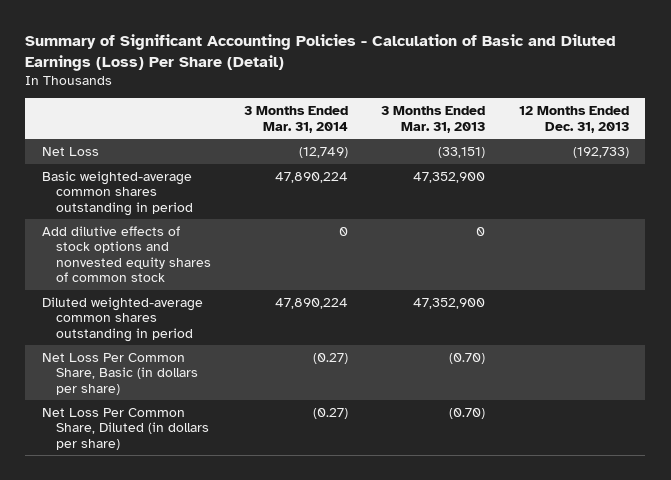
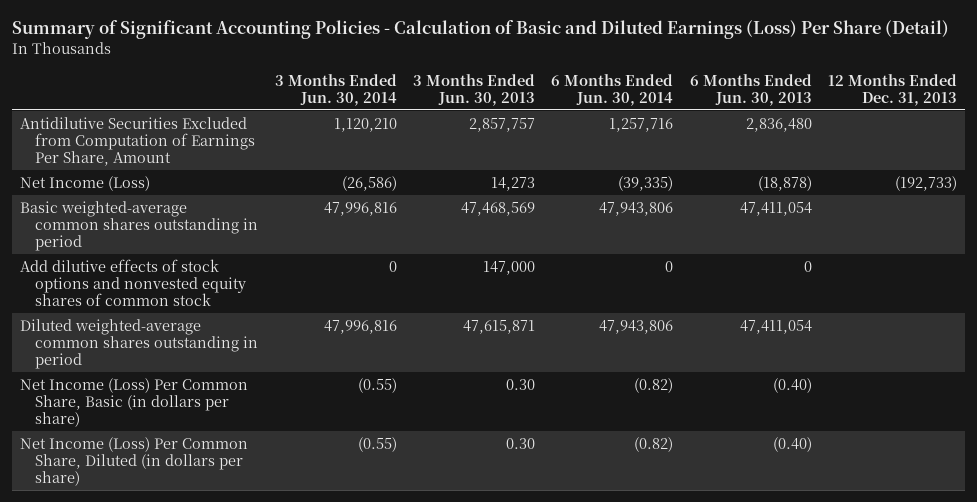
- | 3 Months Ended Mar. 31, 2014 | 3 Months Ended Mar. 31, 2013 | 12 Months Ended Dec. 31, 2013
+ | 3 Months Ended Jun. 30, 2014 | 3 Months Ended Jun. 30, 2013 | 6 Months Ended Jun. 30, 2014 | 6 Months Ended Jun. 30, 2013 | 12 Months Ended Dec. 31, 2013
- Net Loss | (12,749) | (33,151) | (192,733)
+ Antidilutive Securities Excluded from Computation of Earnings Per Share, Amount | 1,120,210 | 2,857,757 | 1,257,716 | 2,836,480 |
+ Net Income (Loss) | (26,586) | 14,273 | (39,335) | (18,878) | (192,733)
- Net Loss Per Common Share, Basic (in dollars per share) | (0.27) | (0.70) |
- Net Loss Per Common Share, Diluted (in dollars per share) | (0.27) | (0.70) |
+ Net Income (Loss) Per Common Share, Basic (in dollars per share) | (0.55) | 0.30 | (0.82) | (0.40) |
+ Net Income (Loss) Per Common Share, Diluted (in dollars per share) | (0.55) | 0.30 | (0.82) | (0.40) |

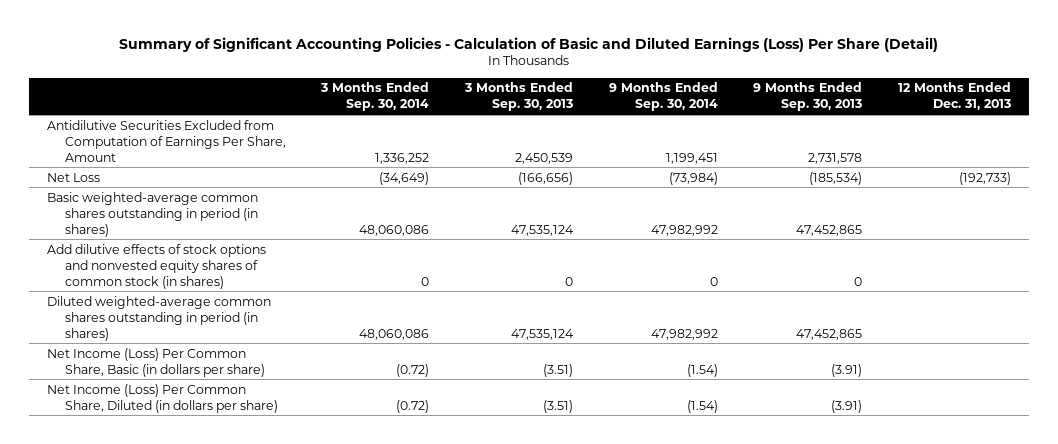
- | 3 Months Ended Jun. 30, 2014 | 3 Months Ended Jun. 30, 2013 | 6 Months Ended Jun. 30, 2014 | 6 Months Ended Jun. 30, 2013 | 12 Months Ended Dec. 31, 2013
+ | 3 Months Ended Sep. 30, 2014 | 3 Months Ended Sep. 30, 2013 | 9 Months Ended Sep. 30, 2014 | 9 Months Ended Sep. 30, 2013 | 12 Months Ended Dec. 31, 2013
- Net Income (Loss) | (26,586) | 14,273 | (39,335) | (18,878) | (192,733)
- Basic weighted-average common shares outstanding in period | 47,996,816 | 47,468,569 | 47,943,806 | 47,411,054 |
- Add dilutive effects of stock options and nonvested equity shares of common stock | 0 | 147,000 | 0 | 0 |
- Diluted weighted-average common shares outstanding in period | 47,996,816 | 47,615,871 | 47,943,806 | 47,411,054 |
+ Net Loss | (34,649) | (166,656) | (73,984) | (185,534) | (192,733)
+ Basic weighted-average common shares outstanding in period (in shares) | 48,060,086 | 47,535,124 | 47,982,992 | 47,452,865 |
+ Add dilutive effects of stock options and nonvested equity shares of common stock (in shares) | 0 | 0 | 0 | 0 |
+ Diluted weighted-average common shares outstanding in period (in shares) | 48,060,086 | 47,535,124 | 47,982,992 | 47,452,865 |

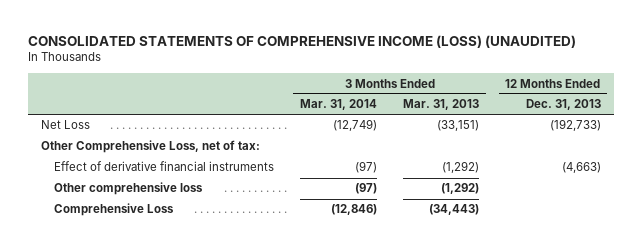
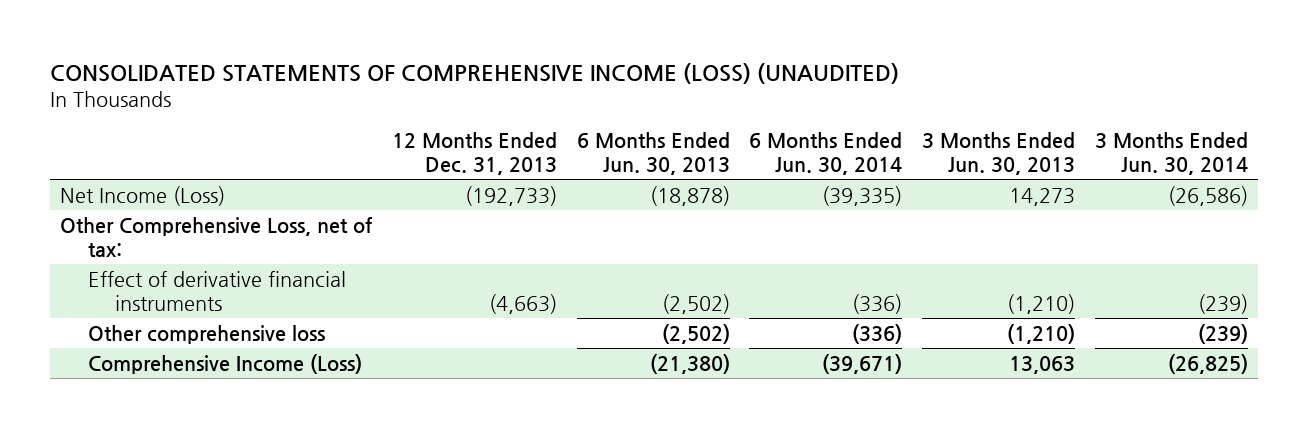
- | 3 Months Ended Mar. 31, 2014 | 3 Months Ended Mar. 31, 2013 | 12 Months Ended Dec. 31, 2013
+ | 12 Months Ended Dec. 31, 2013 | 6 Months Ended Jun. 30, 2013 | 6 Months Ended Jun. 30, 2014 | 3 Months Ended Jun. 30, 2013 | 3 Months Ended Jun. 30, 2014
- Net Loss | (12,749) | (33,151) | (192,733)
+ Net Income (Loss) | (192,733) | (18,878) | (39,335) | 14,273 | (26,586)
- Comprehensive Loss | (12,846) | (34,443) |
+ Comprehensive Income (Loss) | | (21,380) | (39,671) | 13,063 | (26,825)

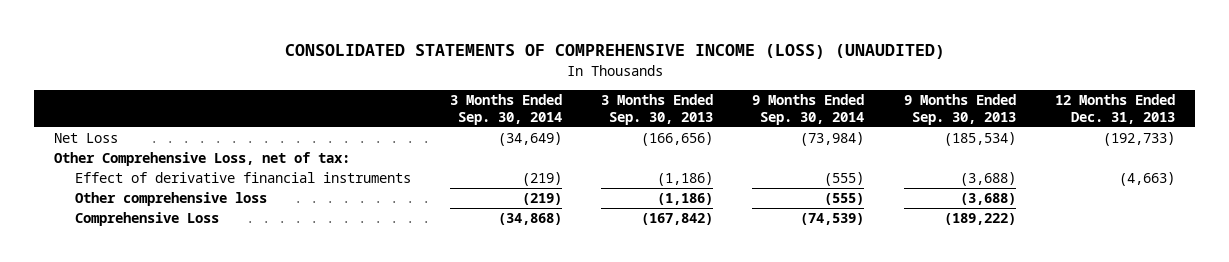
- | 12 Months Ended Dec. 31, 2013 | 6 Months Ended Jun. 30, 2013 | 6 Months Ended Jun. 30, 2014 | 3 Months Ended Jun. 30, 2013 | 3 Months Ended Jun. 30, 2014
+ | 3 Months Ended Sep. 30, 2014 | 3 Months Ended Sep. 30, 2013 | 9 Months Ended Sep. 30, 2014 | 9 Months Ended Sep. 30, 2013 | 12 Months Ended Dec. 31, 2013
- Net Income (Loss) | (192,733) | (18,878) | (39,335) | 14,273 | (26,586)
+ Net Loss | (34,649) | (166,656) | (73,984) | (185,534) | (192,733)
- Comprehensive Income (Loss) | | (21,380) | (39,671) | 13,063 | (26,825)
+ Comprehensive Loss | (34,868) | (167,842) | (74,539) | (189,222) |

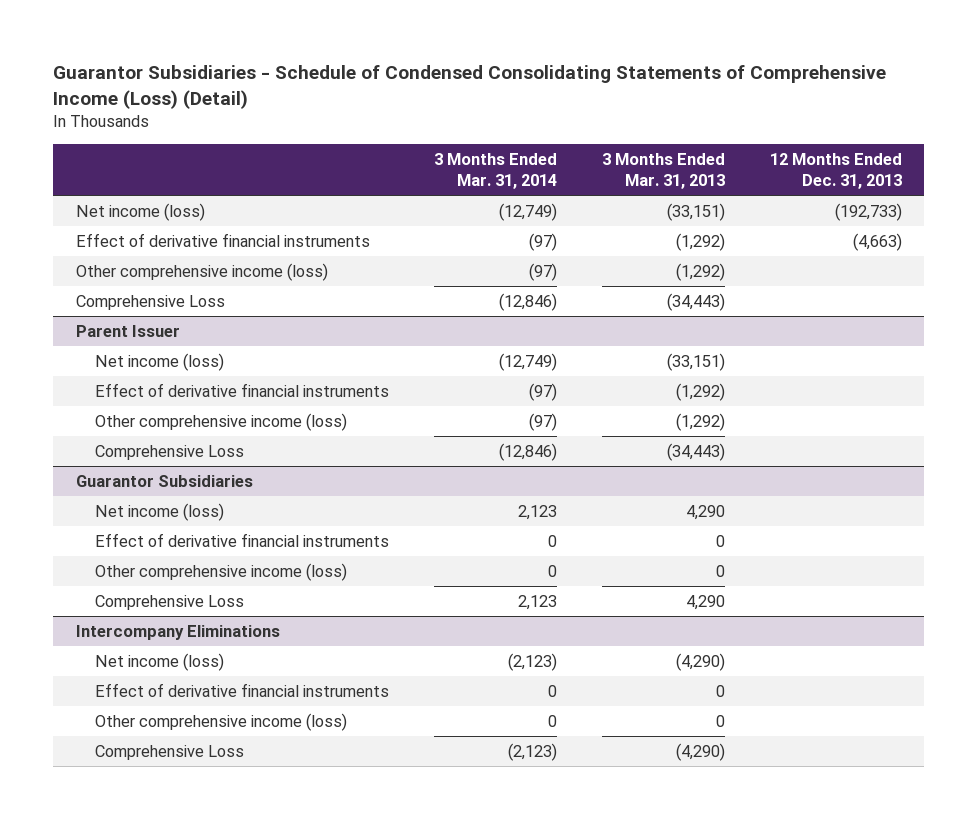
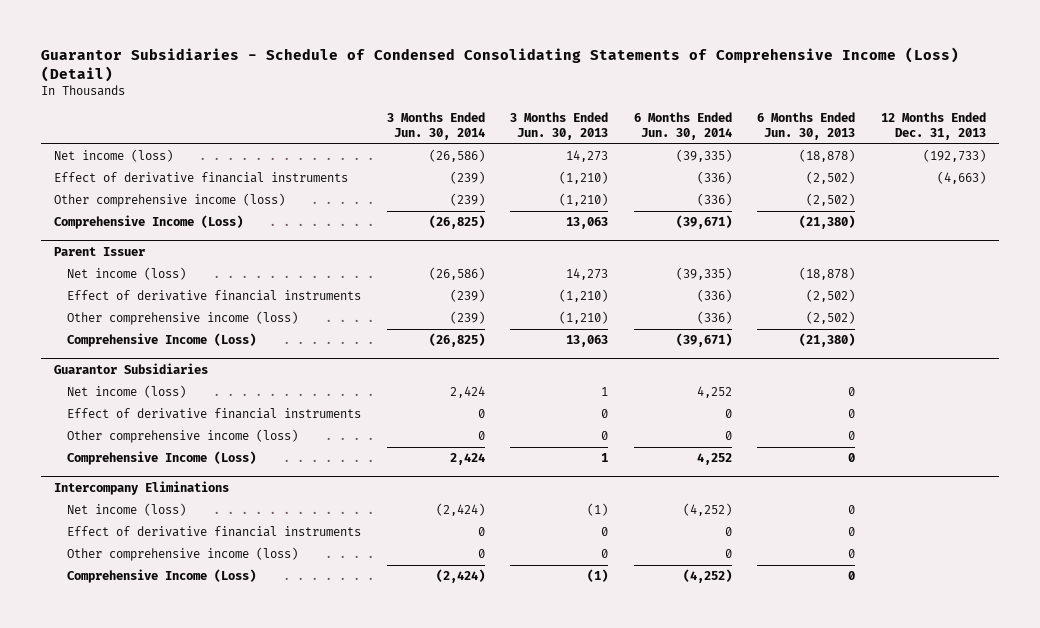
- | 3 Months Ended Mar. 31, 2014 | 3 Months Ended Mar. 31, 2013 | 12 Months Ended Dec. 31, 2013
+ | 3 Months Ended Jun. 30, 2014 | 3 Months Ended Jun. 30, 2013 | 6 Months Ended Jun. 30, 2014 | 6 Months Ended Jun. 30, 2013 | 12 Months Ended Dec. 31, 2013
- Comprehensive Loss | (12,846) | (34,443) |
+ Comprehensive Income (Loss) | (26,825) | 13,063 | (39,671) | (21,380) |
@ Parent Issuer
- Comprehensive Loss | (12,846) | (34,443) |
+ Comprehensive Income (Loss) | (26,825) | 13,063 | (39,671) | (21,380) |
@ Guarantor Subsidiaries
- Comprehensive Loss | 2,123 | 4,290 |
+ Comprehensive Income (Loss) | 2,424 | 1 | 4,252 | 0 |
@ Intercompany Eliminations
- Comprehensive Loss | (2,123) | (4,290) |
+ Comprehensive Income (Loss) | (2,424) | (1) | (4,252) | 0 |

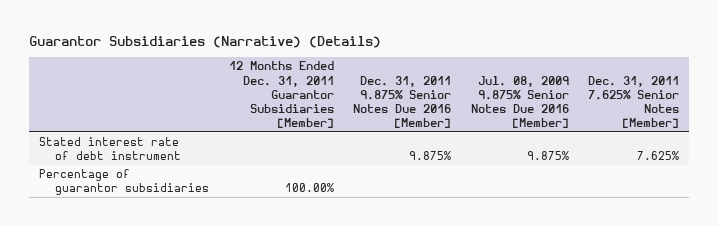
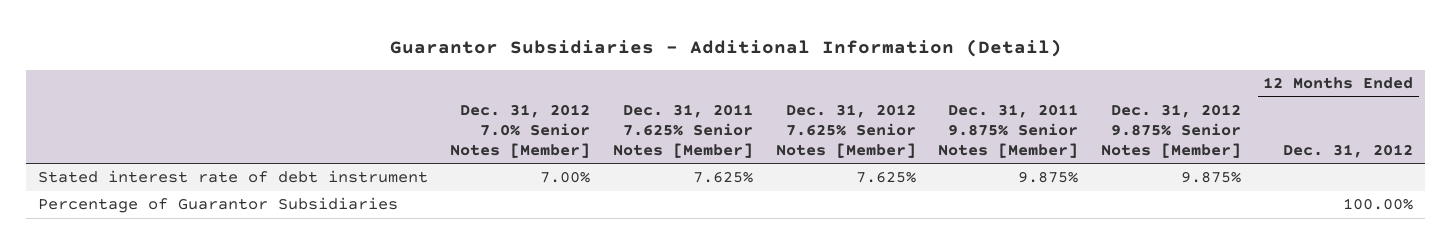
- Guarantor Subsidiaries (Narrative) (Details)
+ Guarantor Subsidiaries - Additional Information (Detail)
- | 12 Months Ended Dec. 31, 2011 Guarantor Subsidiaries [Member] | Dec. 31, 2011 9.875% Senior Notes Due 2016 [Member] | Jul. 08, 2009 9.875% Senior Notes Due 2016 [Member] | Dec. 31, 2011 7.625% Senior Notes [Member]
+ | Dec. 31, 2012 7.0% Senior Notes [Member] | Dec. 31, 2011 7.625% Senior Notes [Member] | Dec. 31, 2012 7.625% Senior Notes [Member] | Dec. 31, 2011 9.875% Senior Notes [Member] | Dec. 31, 2012 9.875% Senior Notes [Member] | 12 Months Ended Dec. 31, 2012
- Percentage of guarantor subsidiaries | 100.00% | | |
+ Percentage of Guarantor Subsidiaries | | | | | | 100.00%

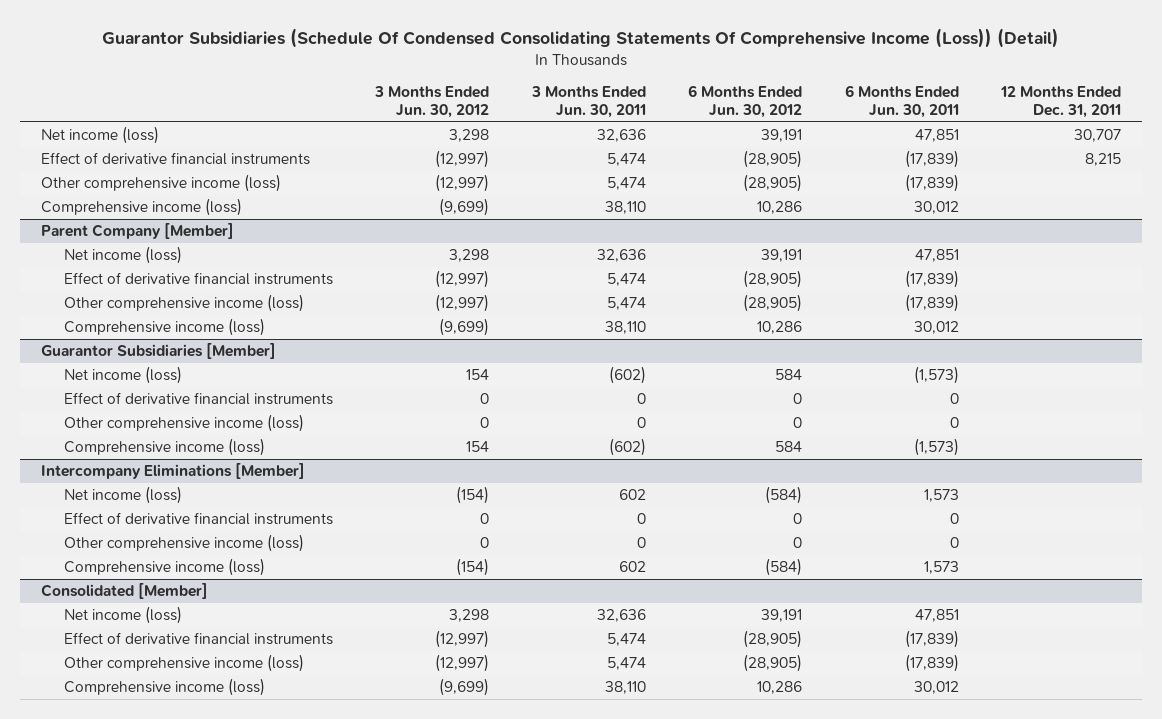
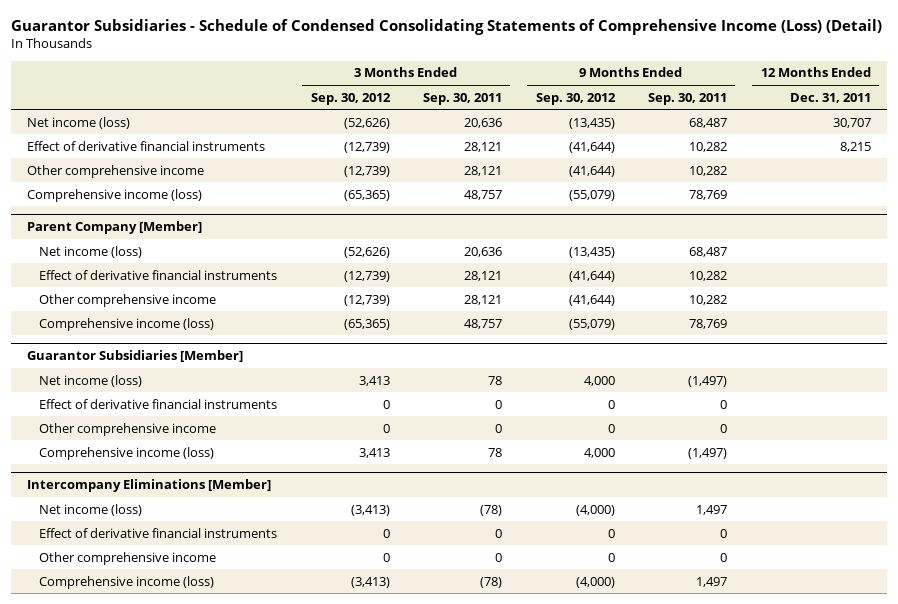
- Guarantor Subsidiaries (Schedule Of Condensed Consolidating Statements Of Comprehensive Income (Loss)) (Detail)
+ Guarantor Subsidiaries - Schedule of Condensed Consolidating Statements of Comprehensive Income (Loss) (Detail)
- | 3 Months Ended Jun. 30, 2012 | 3 Months Ended Jun. 30, 2011 | 6 Months Ended Jun. 30, 2012 | 6 Months Ended Jun. 30, 2011 | 12 Months Ended Dec. 31, 2011
+ | 3 Months Ended Sep. 30, 2012 | 3 Months Ended Sep. 30, 2011 | 9 Months Ended Sep. 30, 2012 | 9 Months Ended Sep. 30, 2011 | 12 Months Ended Dec. 31, 2011
- Other comprehensive income (loss) | (12,997) | 5,474 | (28,905) | (17,839) |
+ Other comprehensive income | (12,739) | 28,121 | (41,644) | 10,282 |
@ Parent Company [Member]
- Other comprehensive income (loss) | (12,997) | 5,474 | (28,905) | (17,839) |
+ Other comprehensive income | (12,739) | 28,121 | (41,644) | 10,282 |
@ Guarantor Subsidiaries [Member]
- Other comprehensive income (loss) | 0 | 0 | 0 | 0 |
+ Other comprehensive income | 0 | 0 | 0 | 0 |
@ Intercompany Eliminations [Member]
- Other comprehensive income (loss) | 0 | 0 | 0 | 0 |
+ Other comprehensive income | 0 | 0 | 0 | 0 |
- Consolidated [Member]
- Net income (loss) | 3,298 | 32,636 | 39,191 | 47,851 |
- Effect of derivative financial instruments | (12,997) | 5,474 | (28,905) | (17,839) |
- Other comprehensive income (loss) | (12,997) | 5,474 | (28,905) | (17,839) |
- Comprehensive income (loss) | (9,699) | 38,110 | 10,286 | 30,012 |

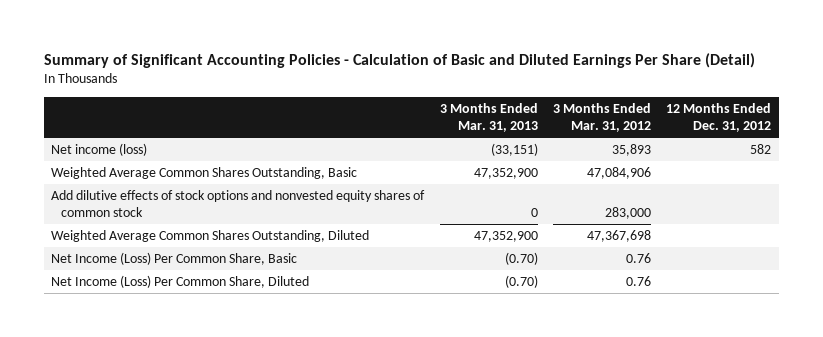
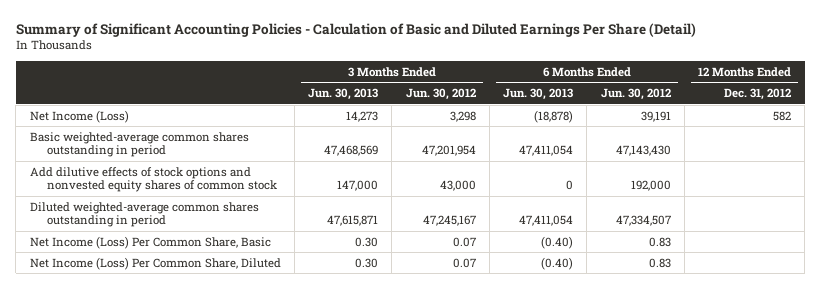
- | 3 Months Ended Mar. 31, 2013 | 3 Months Ended Mar. 31, 2012 | 12 Months Ended Dec. 31, 2012
+ | 3 Months Ended Jun. 30, 2013 | 3 Months Ended Jun. 30, 2012 | 6 Months Ended Jun. 30, 2013 | 6 Months Ended Jun. 30, 2012 | 12 Months Ended Dec. 31, 2012
- Net income (loss) | (33,151) | 35,893 | 582
- Weighted Average Common Shares Outstanding, Basic | 47,352,900 | 47,084,906 |
+ Net Income (Loss) | 14,273 | 3,298 | (18,878) | 39,191 | 582
+ Basic weighted-average common shares outstanding in period | 47,468,569 | 47,201,954 | 47,411,054 | 47,143,430 |
- Weighted Average Common Shares Outstanding, Diluted | 47,352,900 | 47,367,698 |
+ Diluted weighted-average common shares outstanding in period | 47,615,871 | 47,245,167 | 47,411,054 | 47,334,507 |

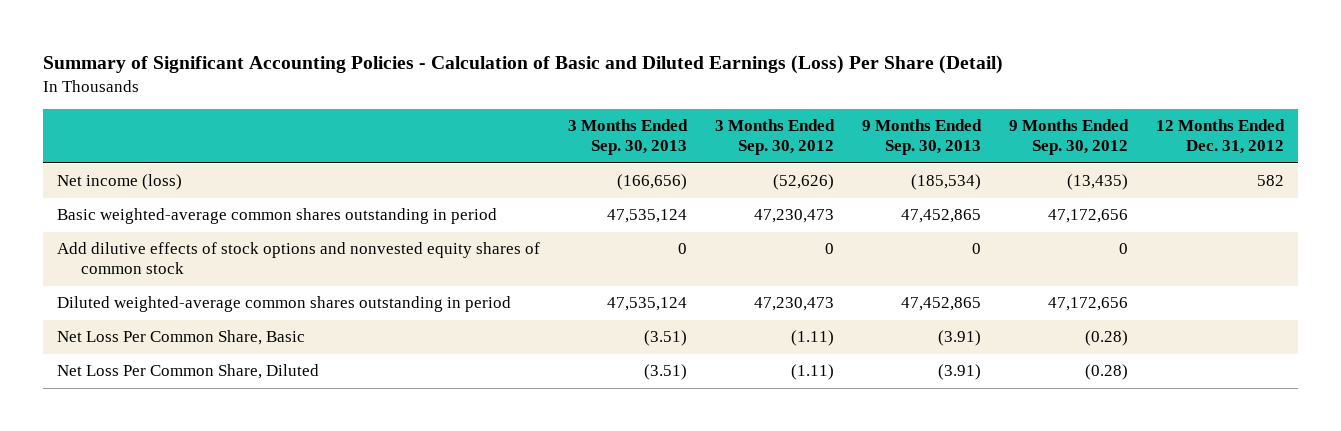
- Summary of Significant Accounting Policies - Calculation of Basic and Diluted Earnings Per Share (Detail)
+ Summary of Significant Accounting Policies - Calculation of Basic and Diluted Earnings (Loss) Per Share (Detail)
- | 3 Months Ended Jun. 30, 2013 | 3 Months Ended Jun. 30, 2012 | 6 Months Ended Jun. 30, 2013 | 6 Months Ended Jun. 30, 2012 | 12 Months Ended Dec. 31, 2012
+ | 3 Months Ended Sep. 30, 2013 | 3 Months Ended Sep. 30, 2012 | 9 Months Ended Sep. 30, 2013 | 9 Months Ended Sep. 30, 2012 | 12 Months Ended Dec. 31, 2012
- Net Income (Loss) | 14,273 | 3,298 | (18,878) | 39,191 | 582
+ Net income (loss) | (166,656) | (52,626) | (185,534) | (13,435) | 582
- Net Income (Loss) Per Common Share, Basic | 0.30 | 0.07 | (0.40) | 0.83 |
- Net Income (Loss) Per Common Share, Diluted | 0.30 | 0.07 | (0.40) | 0.83 |
+ Net Loss Per Common Share, Basic | (3.51) | (1.11) | (3.91) | (0.28) |
+ Net Loss Per Common Share, Diluted | (3.51) | (1.11) | (3.91) | (0.28) |

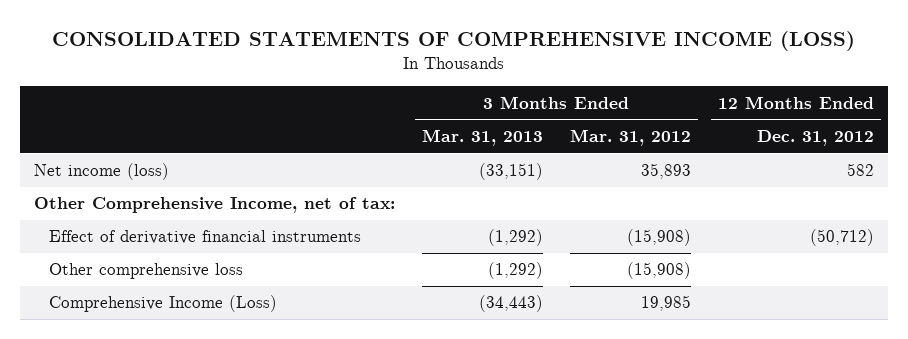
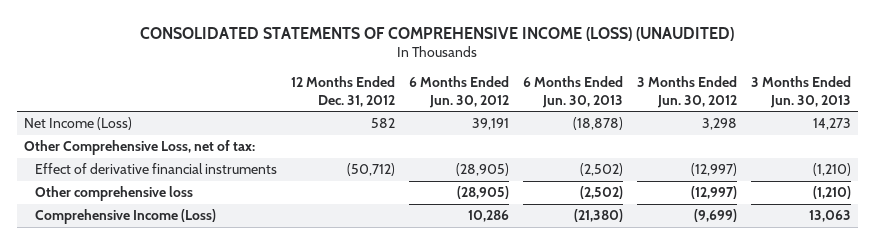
- CONSOLIDATED STATEMENTS OF COMPREHENSIVE INCOME (LOSS)
+ CONSOLIDATED STATEMENTS OF COMPREHENSIVE INCOME (LOSS) (UNAUDITED)
- | 3 Months Ended Mar. 31, 2013 | 3 Months Ended Mar. 31, 2012 | 12 Months Ended Dec. 31, 2012
+ | 12 Months Ended Dec. 31, 2012 | 6 Months Ended Jun. 30, 2012 | 6 Months Ended Jun. 30, 2013 | 3 Months Ended Jun. 30, 2012 | 3 Months Ended Jun. 30, 2013
- Net income (loss) | (33,151) | 35,893 | 582
- Other Comprehensive Income, net of tax:
+ Net Income (Loss) | 582 | 39,191 | (18,878) | 3,298 | 14,273
+ Other Comprehensive Loss, net of tax:

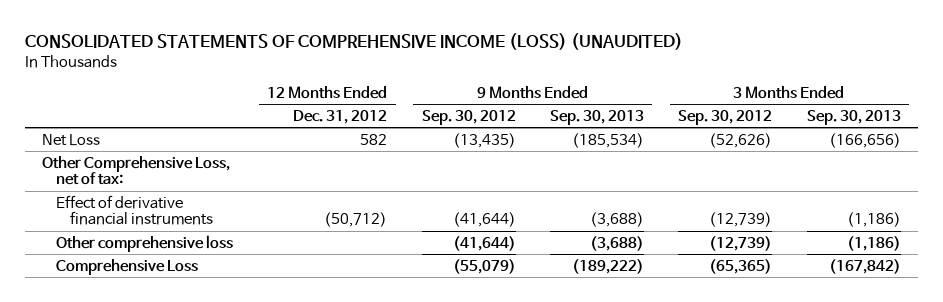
- | 12 Months Ended Dec. 31, 2012 | 6 Months Ended Jun. 30, 2012 | 6 Months Ended Jun. 30, 2013 | 3 Months Ended Jun. 30, 2012 | 3 Months Ended Jun. 30, 2013
+ | 12 Months Ended Dec. 31, 2012 | 9 Months Ended Sep. 30, 2012 | 9 Months Ended Sep. 30, 2013 | 3 Months Ended Sep. 30, 2012 | 3 Months Ended Sep. 30, 2013
- Net Income (Loss) | 582 | 39,191 | (18,878) | 3,298 | 14,273
+ Net Loss | 582 | (13,435) | (185,534) | (52,626) | (166,656)
- Comprehensive Income (Loss) | | 10,286 | (21,380) | (9,699) | 13,063
+ Comprehensive Loss | | (55,079) | (189,222) | (65,365) | (167,842)

